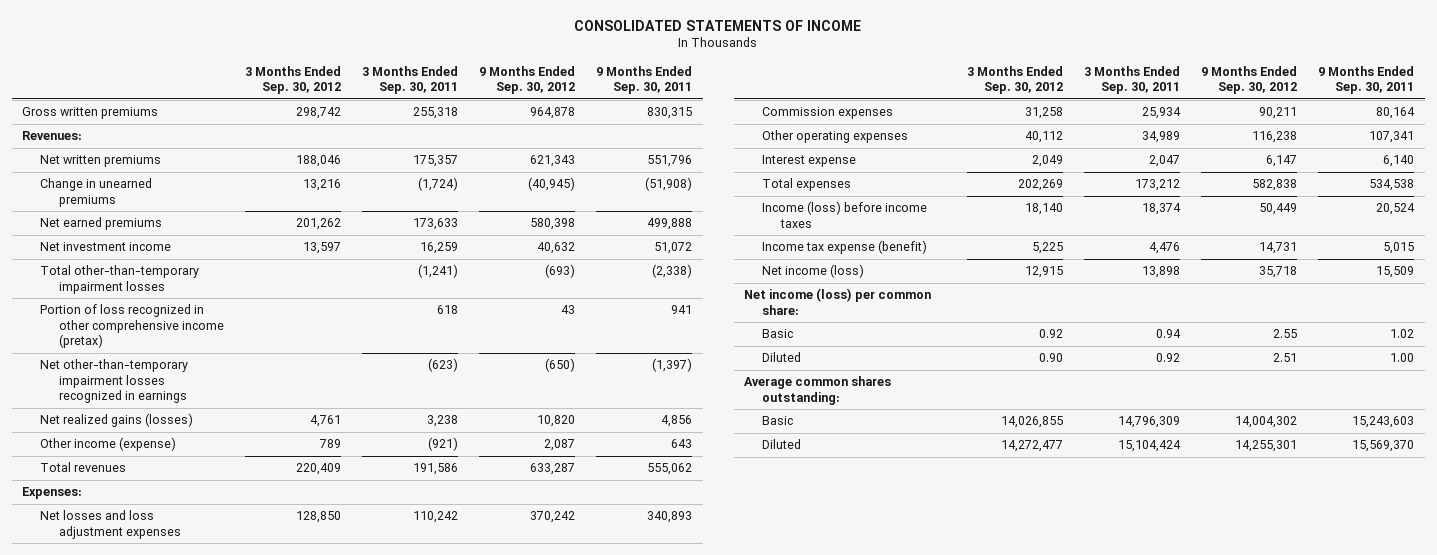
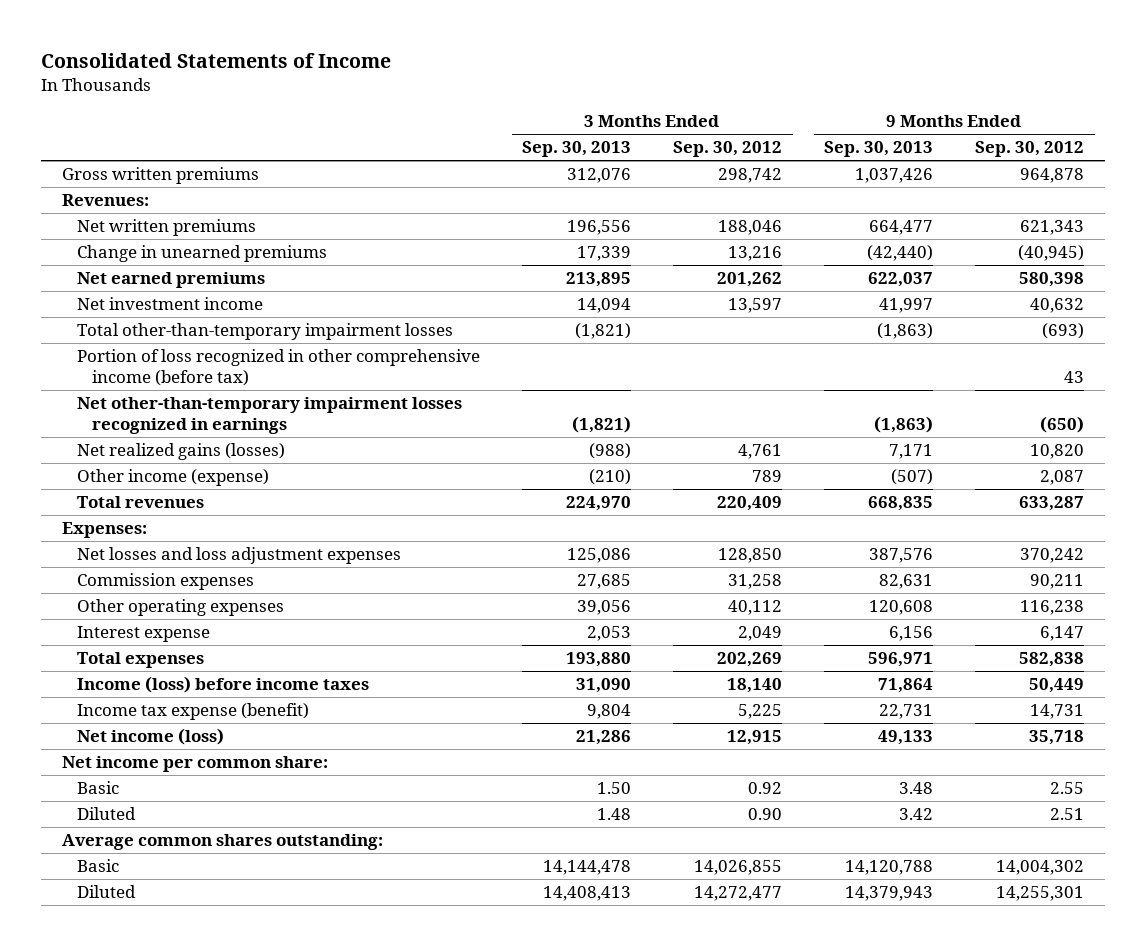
- CONSOLIDATED STATEMENTS OF INCOME
+ Consolidated Statements of Income
- | 3 Months Ended Sep. 30, 2012 | 3 Months Ended Sep. 30, 2011 | 9 Months Ended Sep. 30, 2012 | 9 Months Ended Sep. 30, 2011
+ | 3 Months Ended Sep. 30, 2013 | 3 Months Ended Sep. 30, 2012 | 9 Months Ended Sep. 30, 2013 | 9 Months Ended Sep. 30, 2012
- Portion of loss recognized in other comprehensive income (pretax) | | 618 | 43 | 941
+ Portion of loss recognized in other comprehensive income (before tax) | | | | 43
- Net income (loss) per common share:
+ Net income per common share:

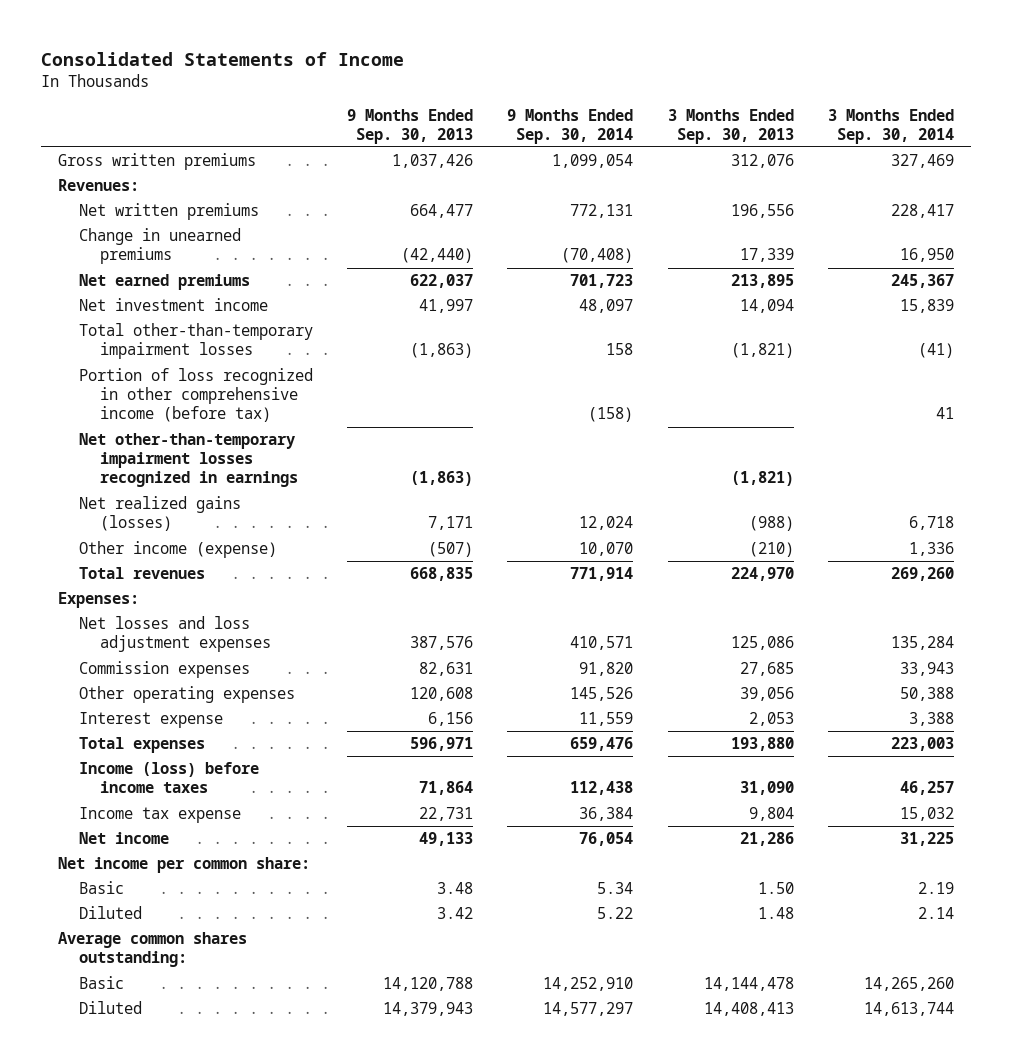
- | 3 Months Ended Sep. 30, 2013 | 3 Months Ended Sep. 30, 2012 | 9 Months Ended Sep. 30, 2013 | 9 Months Ended Sep. 30, 2012
+ | 9 Months Ended Sep. 30, 2013 | 9 Months Ended Sep. 30, 2014 | 3 Months Ended Sep. 30, 2013 | 3 Months Ended Sep. 30, 2014
- Income tax expense (benefit) | 9,804 | 5,225 | 22,731 | 14,731
- Net income (loss) | 21,286 | 12,915 | 49,133 | 35,718
+ Income tax expense | 22,731 | 36,384 | 9,804 | 15,032
+ Net income | 49,133 | 76,054 | 21,286 | 31,225

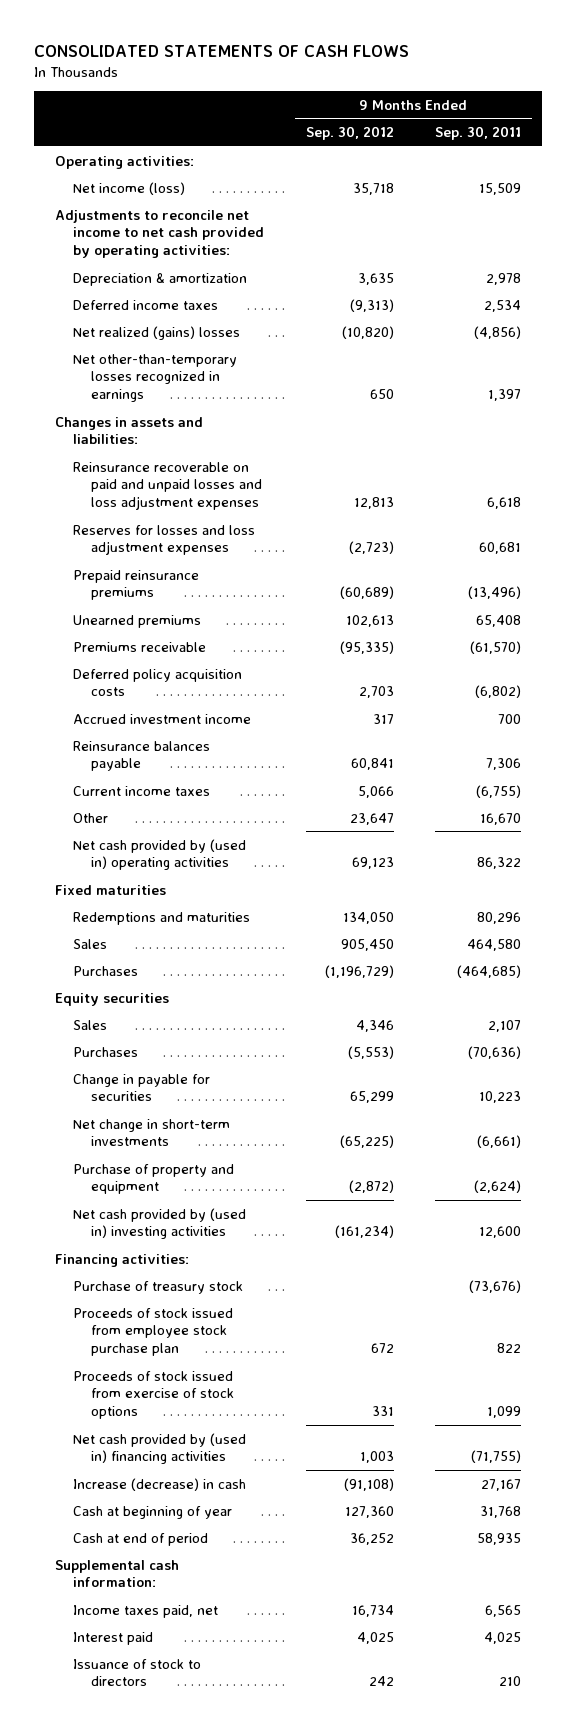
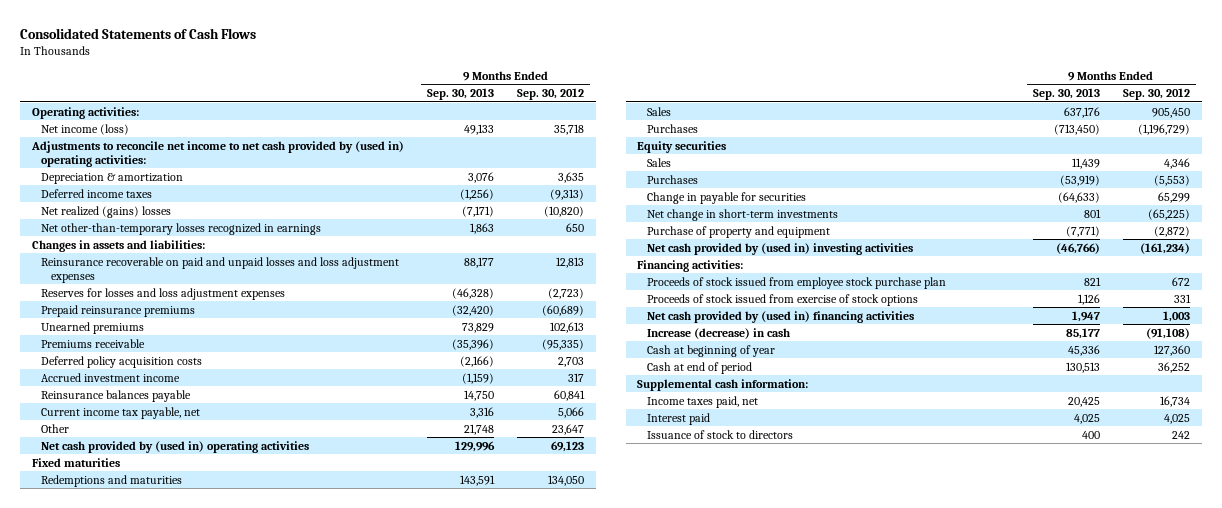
- CONSOLIDATED STATEMENTS OF CASH FLOWS
+ Consolidated Statements of Cash Flows
- | 9 Months Ended Sep. 30, 2012 | 9 Months Ended Sep. 30, 2011
+ | 9 Months Ended Sep. 30, 2013 | 9 Months Ended Sep. 30, 2012
- Adjustments to reconcile net income to net cash provided by operating activities:
+ Adjustments to reconcile net income to net cash provided by (used in) operating activities:
- Current income taxes | 5,066 | (6,755)
+ Current income tax payable, net | 3,316 | 5,066
- Purchase of treasury stock | | (73,676)

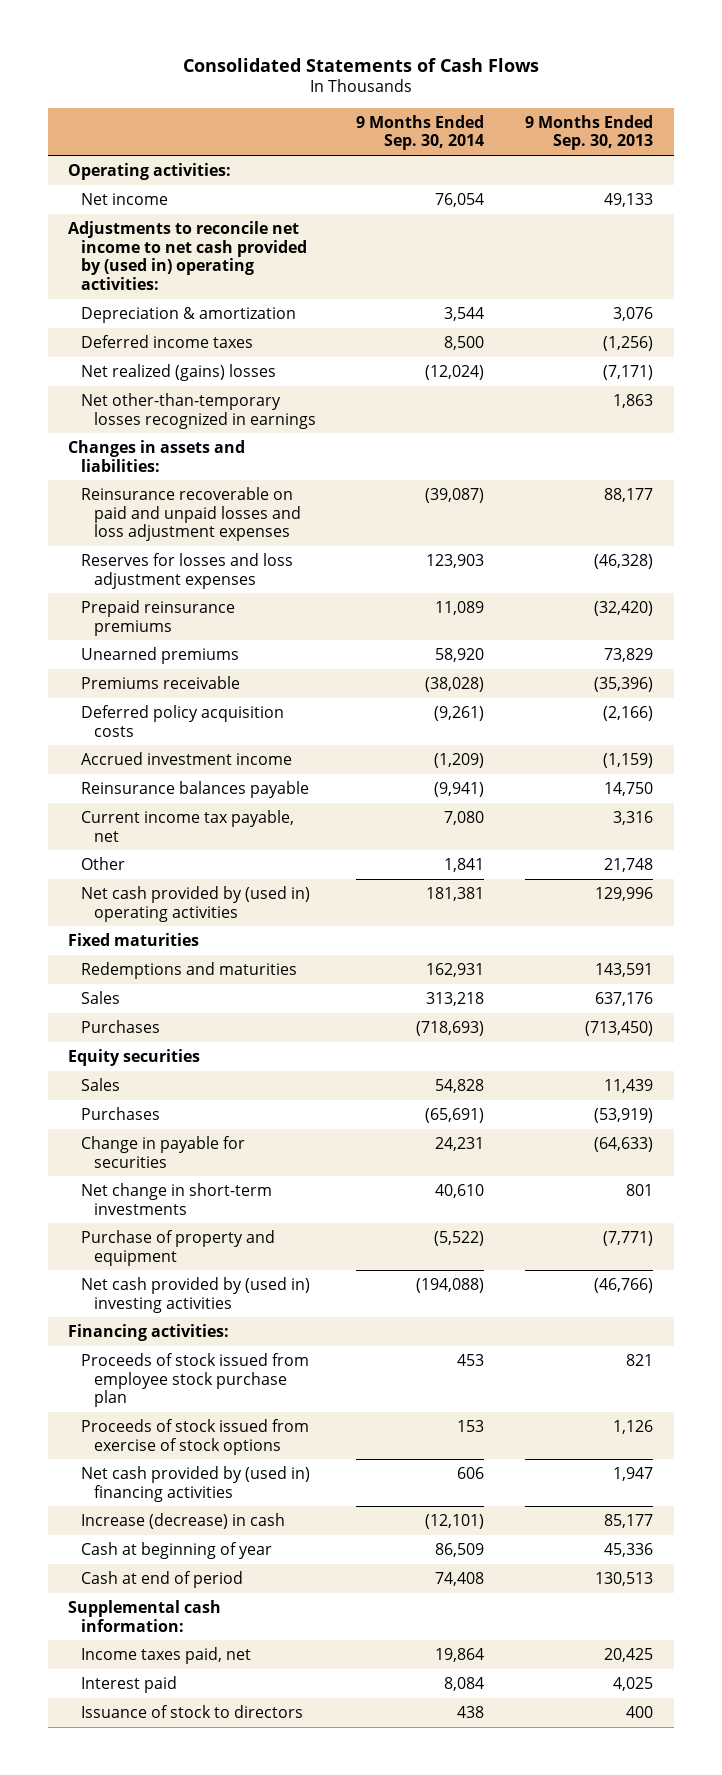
- | 9 Months Ended Sep. 30, 2013 | 9 Months Ended Sep. 30, 2012
+ | 9 Months Ended Sep. 30, 2014 | 9 Months Ended Sep. 30, 2013
- Net income (loss) | 49,133 | 35,718
+ Net income | 76,054 | 49,133

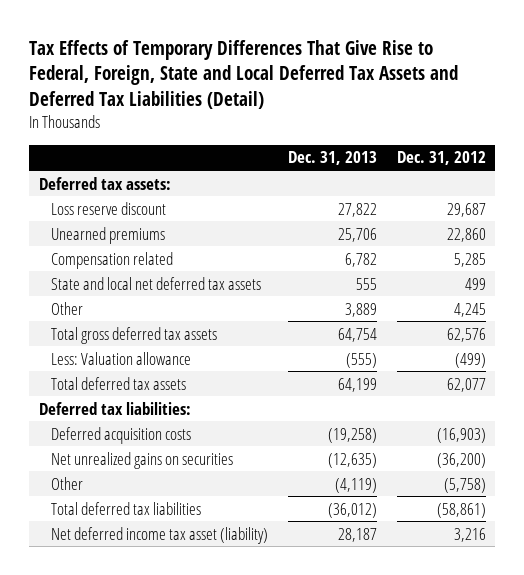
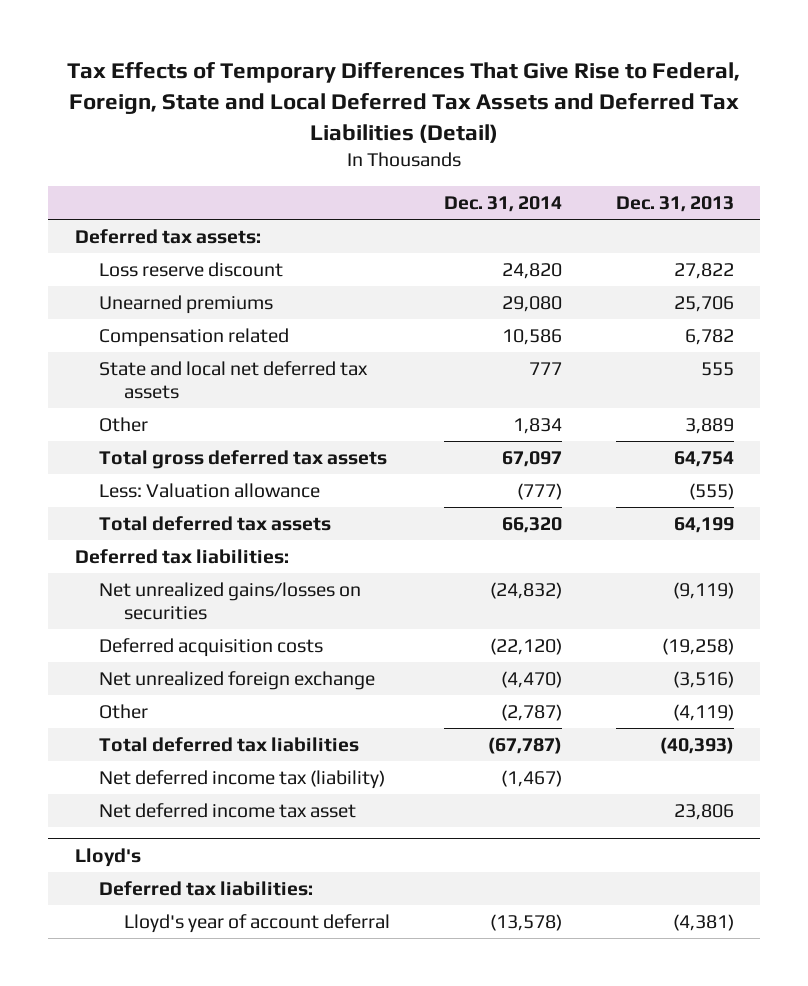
- | Dec. 31, 2013 | Dec. 31, 2012
+ | Dec. 31, 2014 | Dec. 31, 2013
+ Net unrealized gains/losses on securities | (24,832) | (9,119)
- Net unrealized gains on securities | (12,635) | (36,200)
+ Net unrealized foreign exchange | (4,470) | (3,516)
- Total deferred tax liabilities | (36,012) | (58,861)
- Net deferred income tax asset (liability) | 28,187 | 3,216
+ Total deferred tax liabilities | (67,787) | (40,393)
+ Net deferred income tax (liability) | (1,467) |
+ Net deferred income tax asset | | 23,806
+ Lloyd's
+ Deferred tax liabilities:
+ Lloyd's year of account deferral | (13,578) | (4,381)

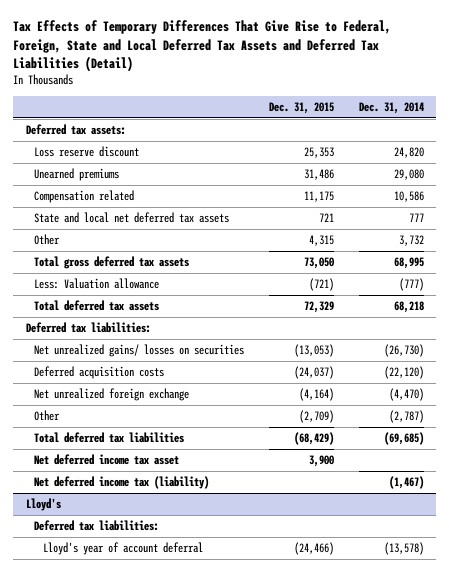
- | Dec. 31, 2014 | Dec. 31, 2013
+ | Dec. 31, 2015 | Dec. 31, 2014
- Other | 1,834 | 3,889
- Total gross deferred tax assets | 67,097 | 64,754
+ Other | 4,315 | 3,732
+ Total gross deferred tax assets | 73,050 | 68,995
- Total deferred tax assets | 66,320 | 64,199
+ Total deferred tax assets | 72,329 | 68,218
- Net unrealized gains/losses on securities | (24,832) | (9,119)
+ Net unrealized gains/ losses on securities | (13,053) | (26,730)
- Total deferred tax liabilities | (67,787) | (40,393)
+ Total deferred tax liabilities | (68,429) | (69,685)
moved down: Net deferred income tax (liability) | | (1,467)

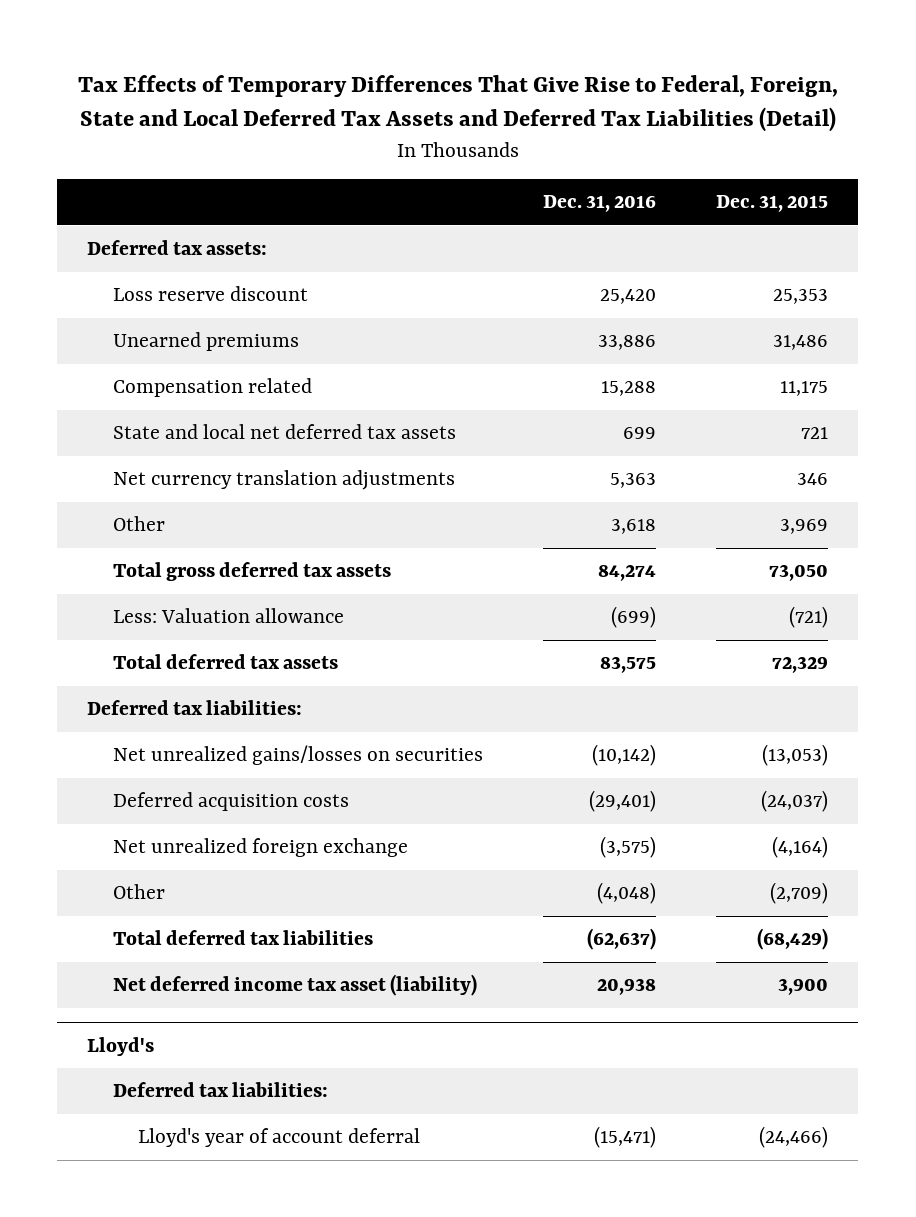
- | Dec. 31, 2015 | Dec. 31, 2014
+ | Dec. 31, 2016 | Dec. 31, 2015
- Other | 4,315 | 3,732
+ Net currency translation adjustments | 5,363 | 346
+ Other | 3,618 | 3,969
- Net unrealized gains/ losses on securities | (13,053) | (26,730)
+ Net unrealized gains/losses on securities | (10,142) | (13,053)
- Net deferred income tax asset | 3,900 |
- Net deferred income tax (liability) | | (1,467)
+ Net deferred income tax asset (liability) | 20,938 | 3,900

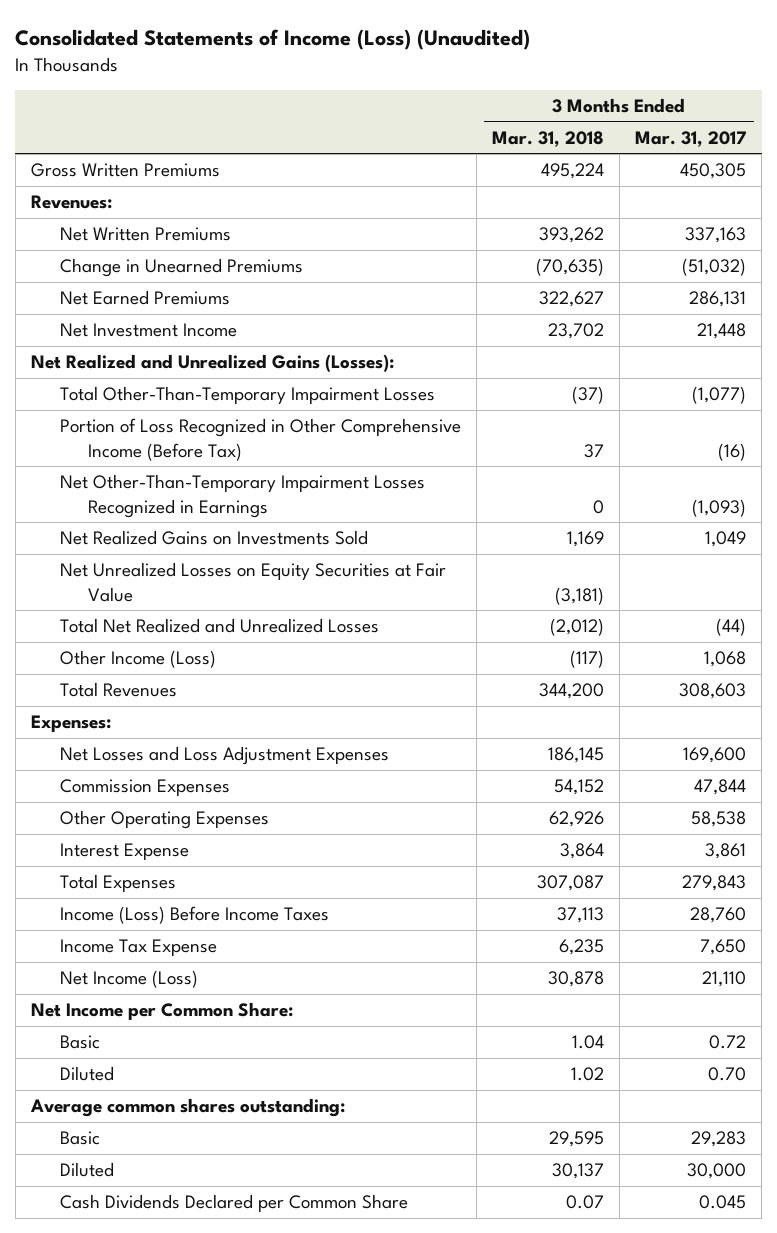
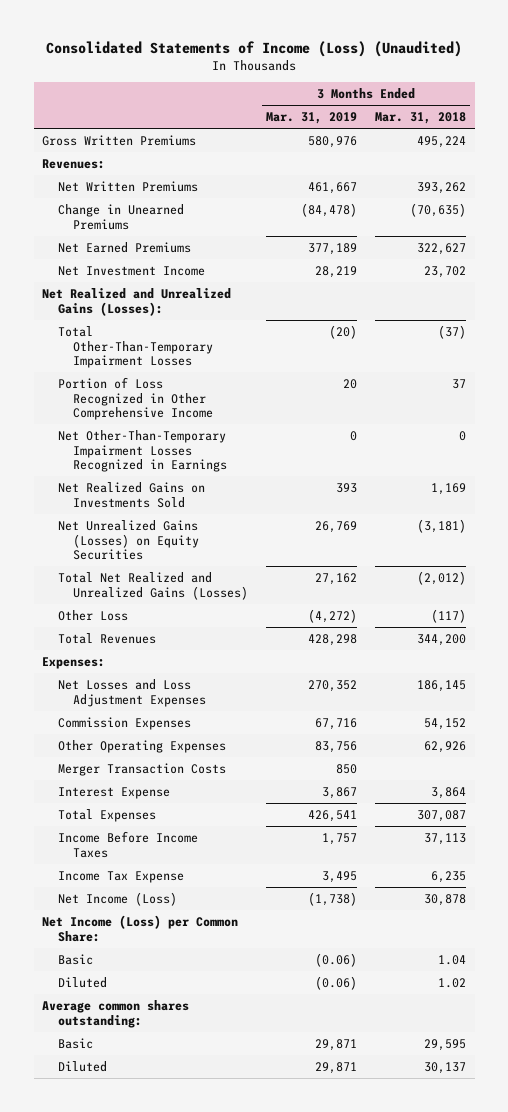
- | 3 Months Ended Mar. 31, 2018 | 3 Months Ended Mar. 31, 2017
+ | 3 Months Ended Mar. 31, 2019 | 3 Months Ended Mar. 31, 2018
- Portion of Loss Recognized in Other Comprehensive Income (Before Tax) | 37 | (16)
+ Portion of Loss Recognized in Other Comprehensive Income | 20 | 37
- Net Unrealized Losses on Equity Securities at Fair Value | (3,181) |
- Total Net Realized and Unrealized Losses | (2,012) | (44)
- Other Income (Loss) | (117) | 1,068
+ Net Unrealized Gains (Losses) on Equity Securities | 26,769 | (3,181)
+ Total Net Realized and Unrealized Gains (Losses) | 27,162 | (2,012)
+ Other Loss | (4,272) | (117)
+ Merger Transaction Costs | 850 |
- Income (Loss) Before Income Taxes | 37,113 | 28,760
+ Income Before Income Taxes | 1,757 | 37,113
- Net Income per Common Share:
+ Net Income (Loss) per Common Share:
- Cash Dividends Declared per Common Share | 0.07 | 0.045

